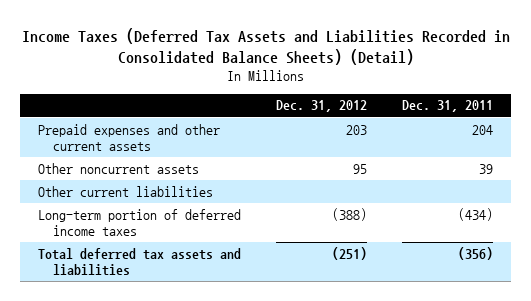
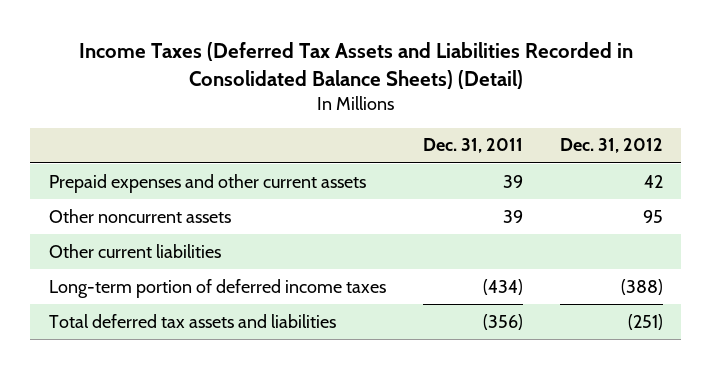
- | Dec. 31, 2012 | Dec. 31, 2011
+ | Dec. 31, 2011 | Dec. 31, 2012
- Prepaid expenses and other current assets | 203 | 204
+ Prepaid expenses and other current assets | 39 | 42

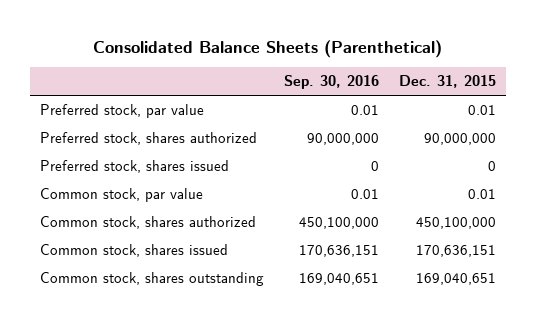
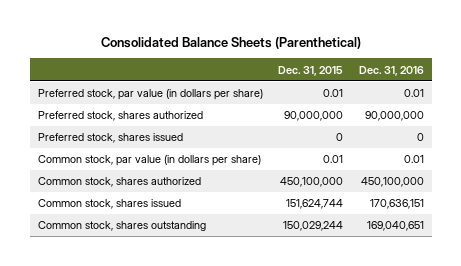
- | Sep. 30, 2016 | Dec. 31, 2015
+ | Dec. 31, 2015 | Dec. 31, 2016
- Preferred stock, par value | 0.01 | 0.01
+ Preferred stock, par value (in dollars per share) | 0.01 | 0.01
- Common stock, par value | 0.01 | 0.01
+ Common stock, par value (in dollars per share) | 0.01 | 0.01
- Common stock, shares issued | 170,636,151 | 170,636,151
- Common stock, shares outstanding | 169,040,651 | 169,040,651
+ Common stock, shares issued | 151,624,744 | 170,636,151
+ Common stock, shares outstanding | 150,029,244 | 169,040,651

